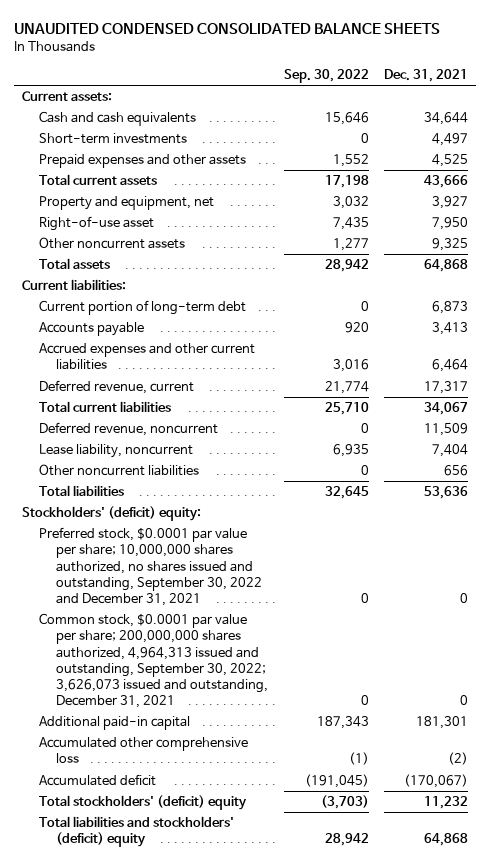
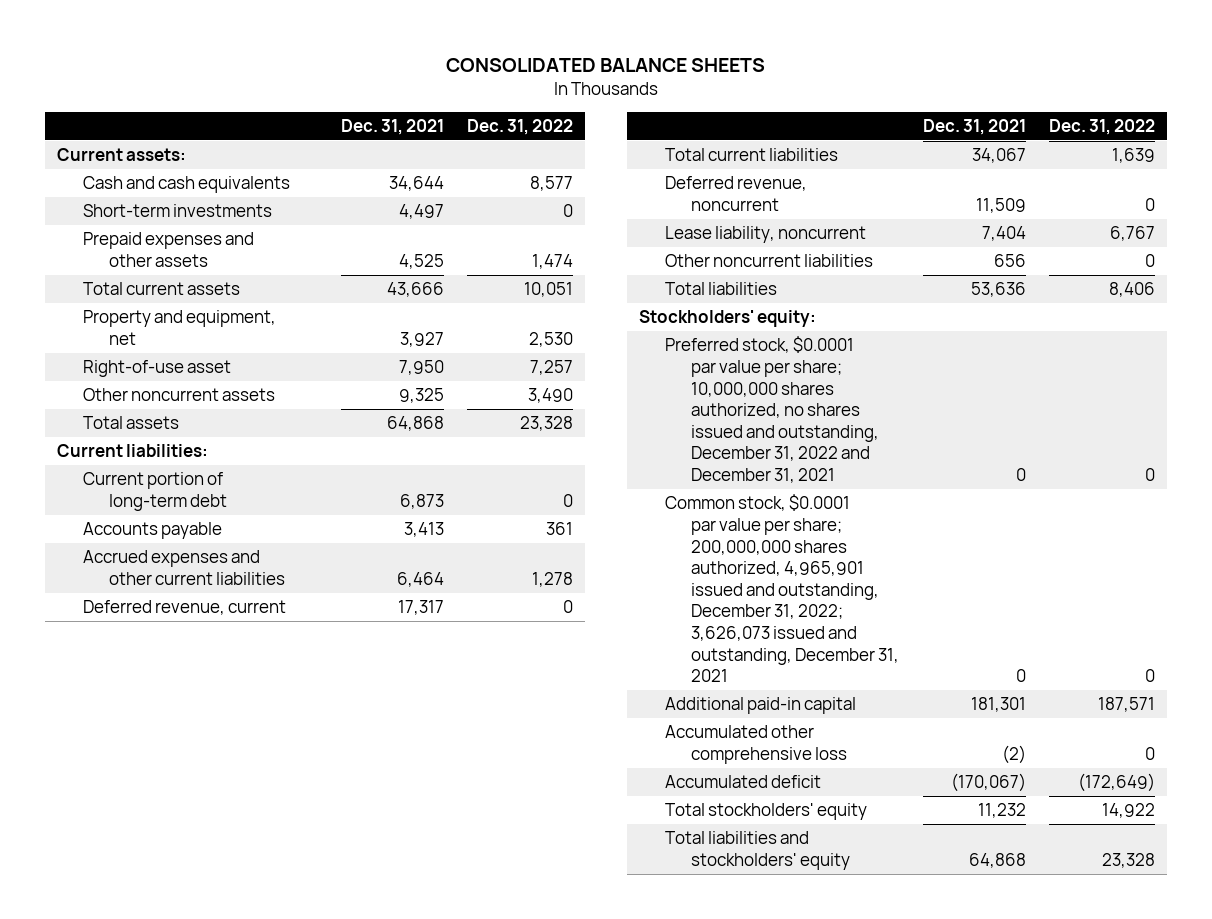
- UNAUDITED CONDENSED CONSOLIDATED BALANCE SHEETS
+ CONSOLIDATED BALANCE SHEETS
- | Sep. 30, 2022 | Dec. 31, 2021
+ | Dec. 31, 2021 | Dec. 31, 2022
- Stockholders' (deficit) equity:
- Preferred stock, $0.0001 par value per share; 10,000,000 shares authorized, no shares issued and outstanding, September 30, 2022 and December 31, 2021 | 0 | 0
- Common stock, $0.0001 par value per share; 200,000,000 shares authorized, 4,964,313 issued and outstanding, September 30, 2022; 3,626,073 issued and outstanding, December 31, 2021 | 0 | 0
+ Stockholders' equity:
+ Preferred stock, $0.0001 par value per share; 10,000,000 shares authorized, no shares issued and outstanding, December 31, 2022 and December 31, 2021 | 0 | 0
+ Common stock, $0.0001 par value per share; 200,000,000 shares authorized, 4,965,901 issued and outstanding, December 31, 2022; 3,626,073 issued and outstanding, December 31, 2021 | 0 | 0
- Total stockholders' (deficit) equity | (3,703) | 11,232
- Total liabilities and stockholders' (deficit) equity | 28,942 | 64,868
+ Total stockholders' equity | 11,232 | 14,922
+ Total liabilities and stockholders' equity | 64,868 | 23,328

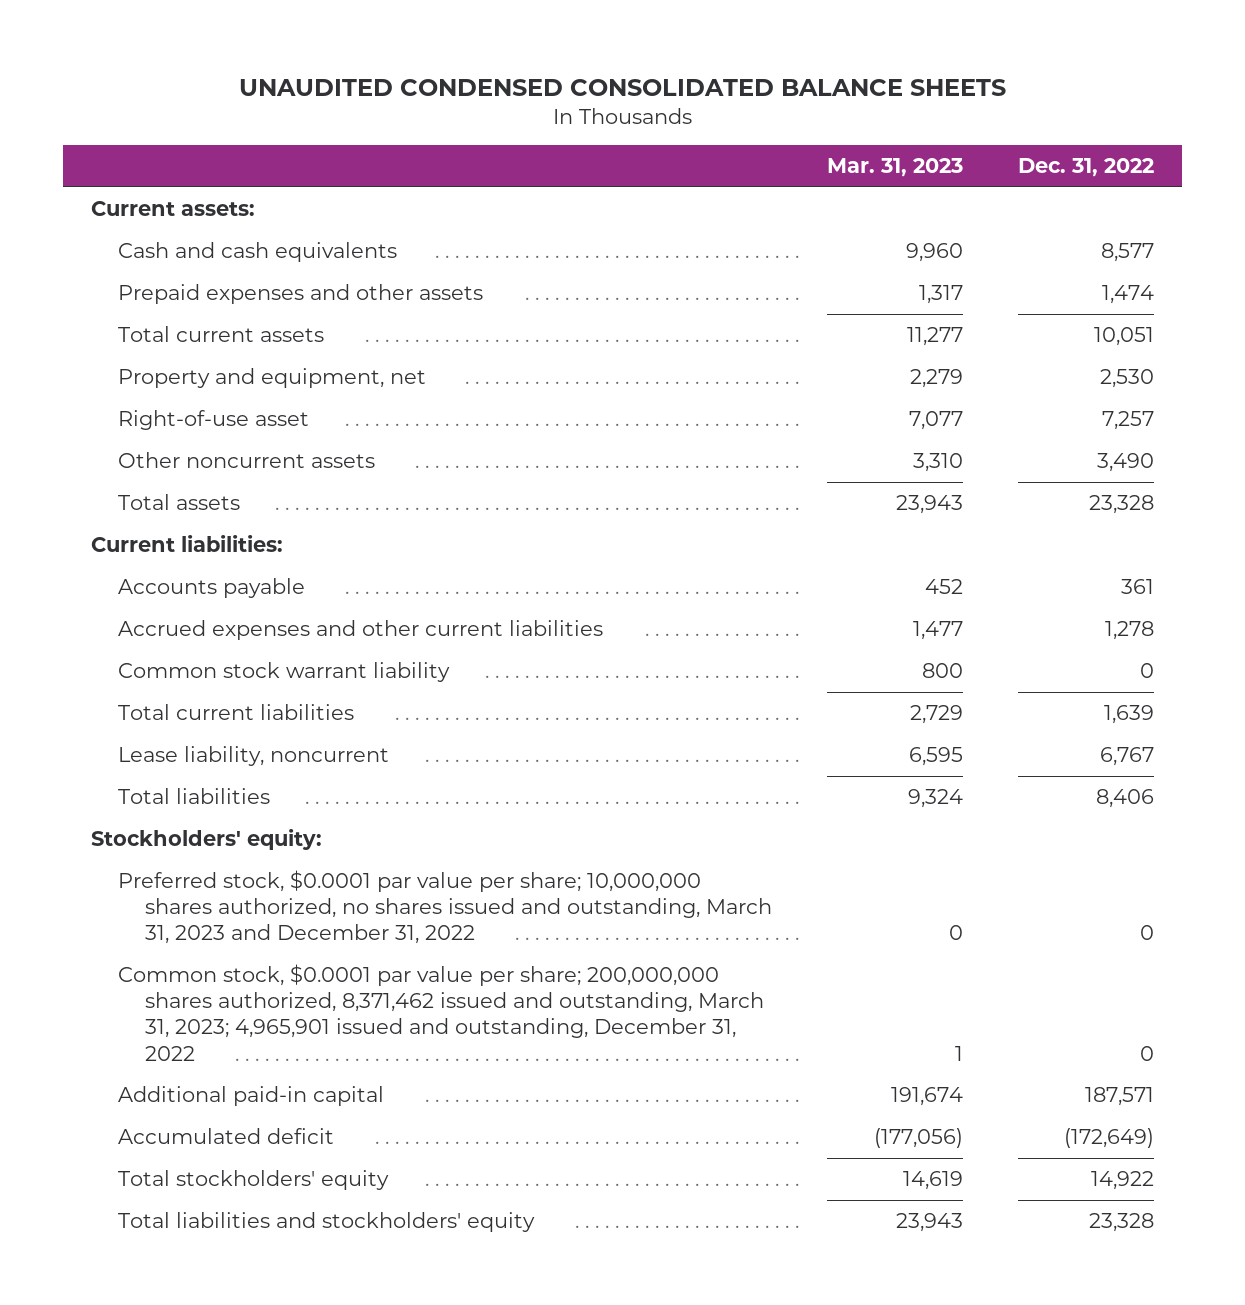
- CONSOLIDATED BALANCE SHEETS
+ UNAUDITED CONDENSED CONSOLIDATED BALANCE SHEETS
- | Dec. 31, 2021 | Dec. 31, 2022
+ | Mar. 31, 2023 | Dec. 31, 2022
- Short-term investments | 4,497 | 0
- Current portion of long-term debt | 6,873 | 0
- Deferred revenue, current | 17,317 | 0
+ Common stock warrant liability | 800 | 0
- Deferred revenue, noncurrent | 11,509 | 0
- Other noncurrent liabilities | 656 | 0
- Preferred stock, $0.0001 par value per share; 10,000,000 shares authorized, no shares issued and outstanding, December 31, 2022 and December 31, 2021 | 0 | 0
- Common stock, $0.0001 par value per share; 200,000,000 shares authorized, 4,965,901 issued and outstanding, December 31, 2022; 3,626,073 issued and outstanding, December 31, 2021 | 0 | 0
+ Preferred stock, $0.0001 par value per share; 10,000,000 shares authorized, no shares issued and outstanding, March 31, 2023 and December 31, 2022 | 0 | 0
+ Common stock, $0.0001 par value per share; 200,000,000 shares authorized, 8,371,462 issued and outstanding, March 31, 2023; 4,965,901 issued and outstanding, December 31, 2022 | 1 | 0
- Accumulated other comprehensive loss | (2) | 0

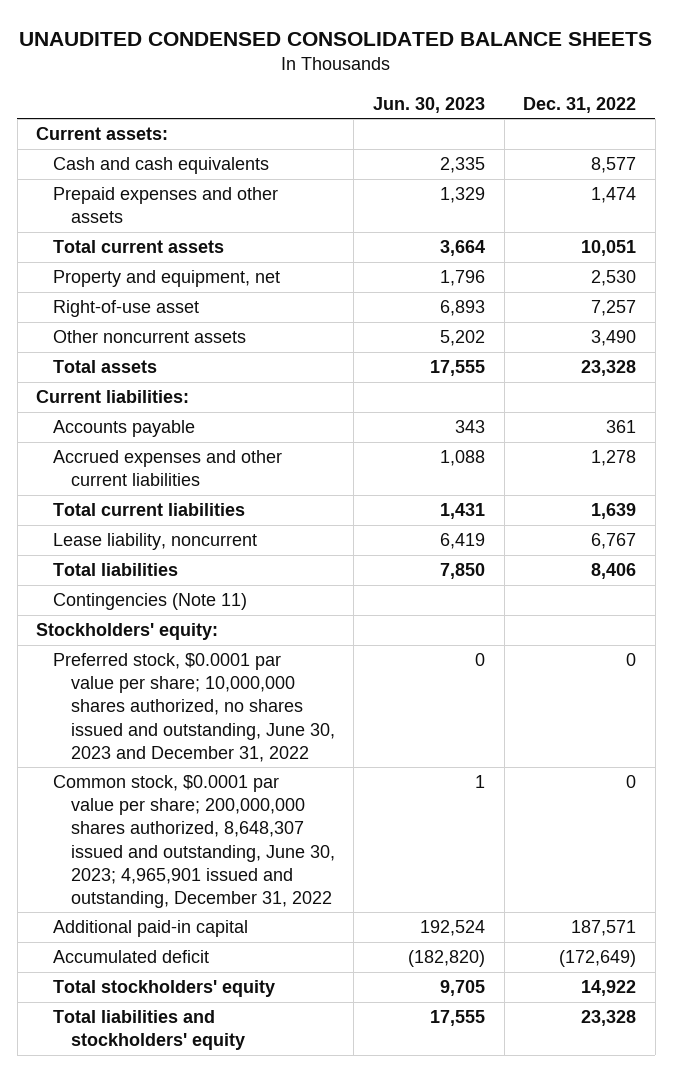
- | Mar. 31, 2023 | Dec. 31, 2022
+ | Jun. 30, 2023 | Dec. 31, 2022
- Common stock warrant liability | 800 | 0
+ Contingencies (Note 11)
- Preferred stock, $0.0001 par value per share; 10,000,000 shares authorized, no shares issued and outstanding, March 31, 2023 and December 31, 2022 | 0 | 0
- Common stock, $0.0001 par value per share; 200,000,000 shares authorized, 8,371,462 issued and outstanding, March 31, 2023; 4,965,901 issued and outstanding, December 31, 2022 | 1 | 0
+ Preferred stock, $0.0001 par value per share; 10,000,000 shares authorized, no shares issued and outstanding, June 30, 2023 and December 31, 2022 | 0 | 0
+ Common stock, $0.0001 par value per share; 200,000,000 shares authorized, 8,648,307 issued and outstanding, June 30, 2023; 4,965,901 issued and outstanding, December 31, 2022 | 1 | 0

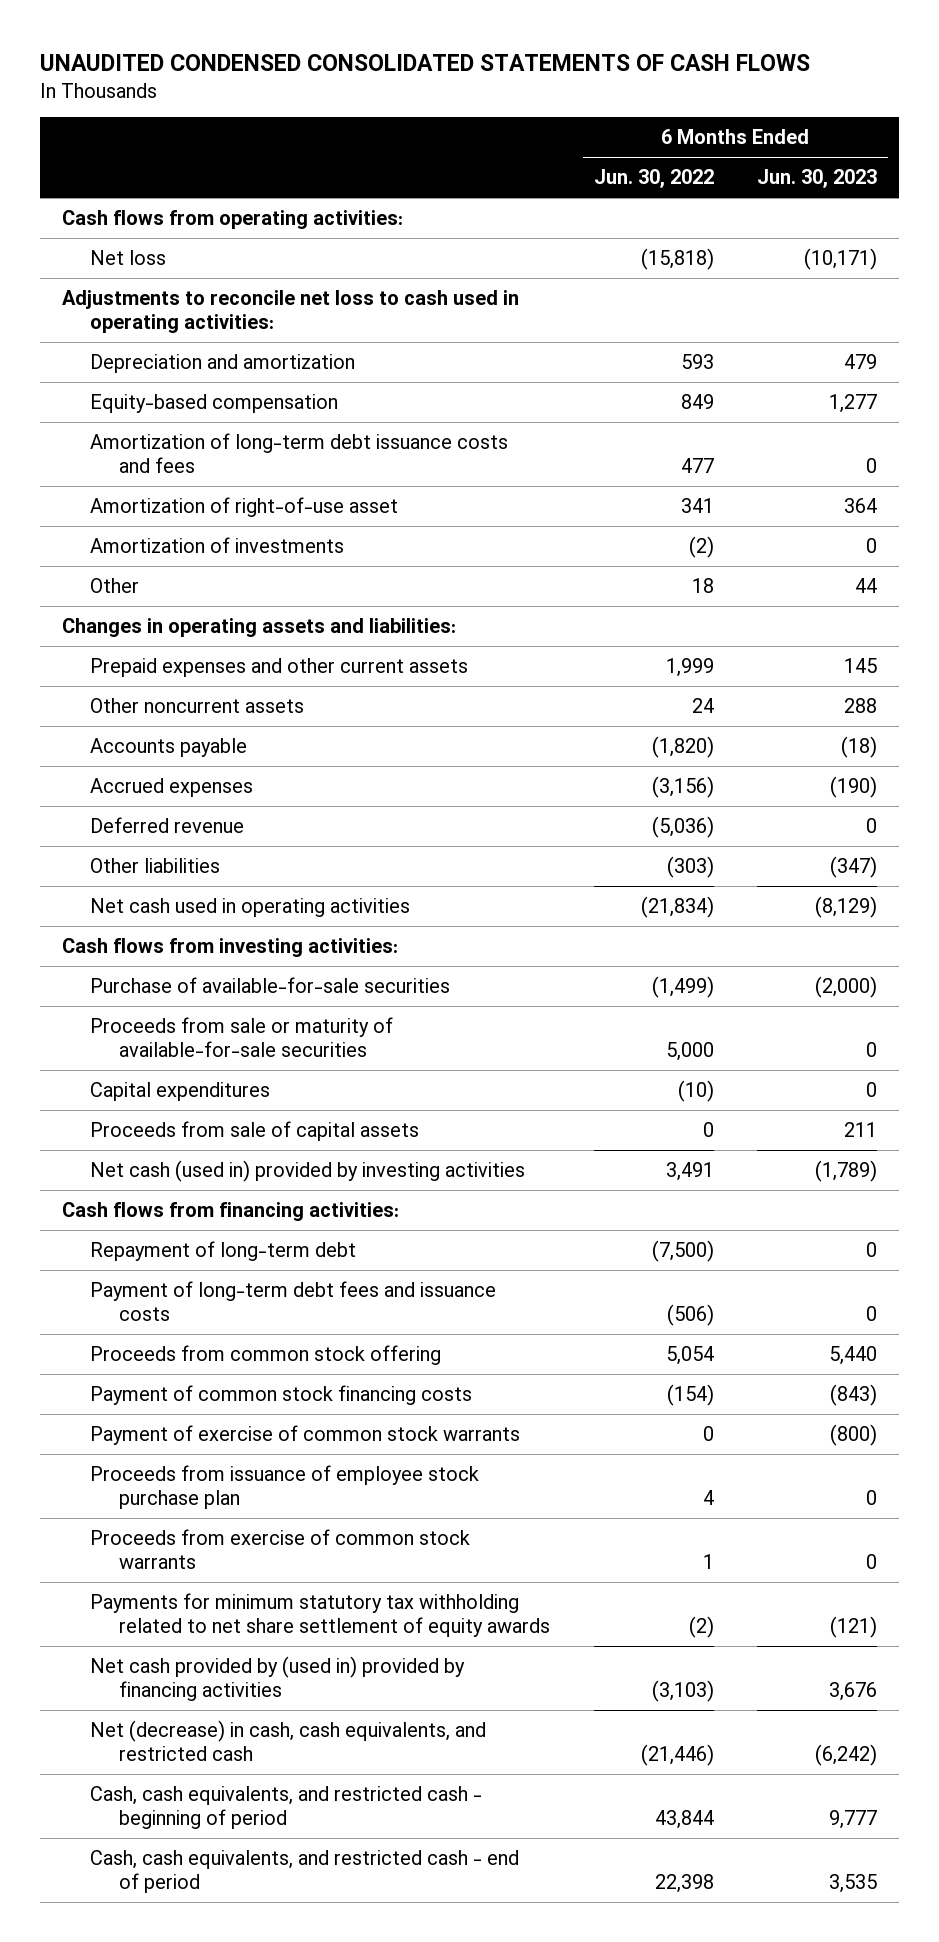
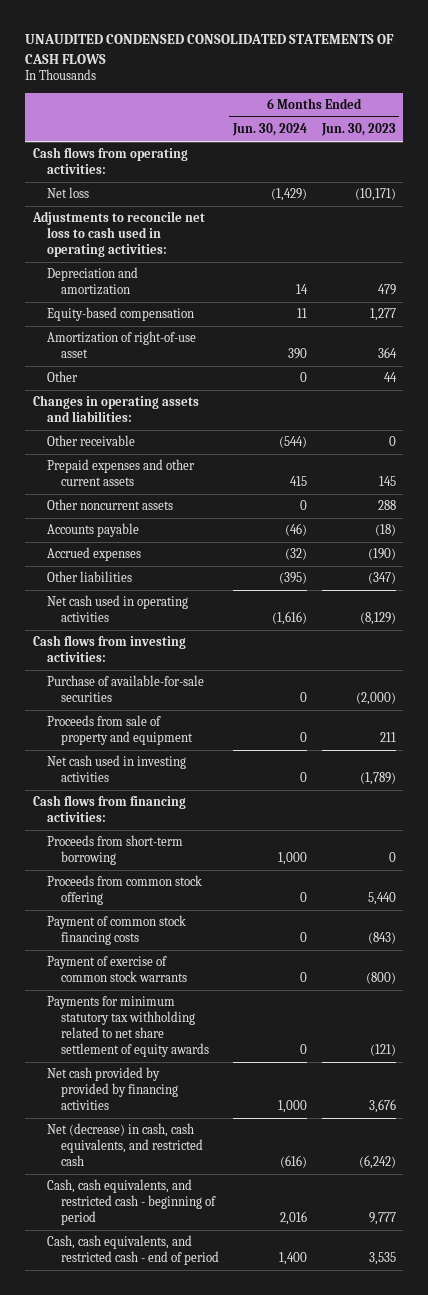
- | 6 Months Ended Jun. 30, 2022 | 6 Months Ended Jun. 30, 2023
+ | 6 Months Ended Jun. 30, 2024 | 6 Months Ended Jun. 30, 2023
- Amortization of long-term debt issuance costs and fees | 477 | 0
- Amortization of investments | (2) | 0
+ Other receivable | (544) | 0
- Deferred revenue | (5,036) | 0
- Proceeds from sale or maturity of available-for-sale securities | 5,000 | 0
- Capital expenditures | (10) | 0
- Proceeds from sale of capital assets | 0 | 211
- Net cash (used in) provided by investing activities | 3,491 | (1,789)
+ Proceeds from sale of property and equipment | 0 | 211
+ Net cash used in investing activities | 0 | (1,789)
- Repayment of long-term debt | (7,500) | 0
- Payment of long-term debt fees and issuance costs | (506) | 0
+ Proceeds from short-term borrowing | 1,000 | 0
- Proceeds from issuance of employee stock purchase plan | 4 | 0
- Proceeds from exercise of common stock warrants | 1 | 0
- Net cash provided by (used in) provided by financing activities | (3,103) | 3,676
+ Net cash provided by provided by financing activities | 1,000 | 3,676

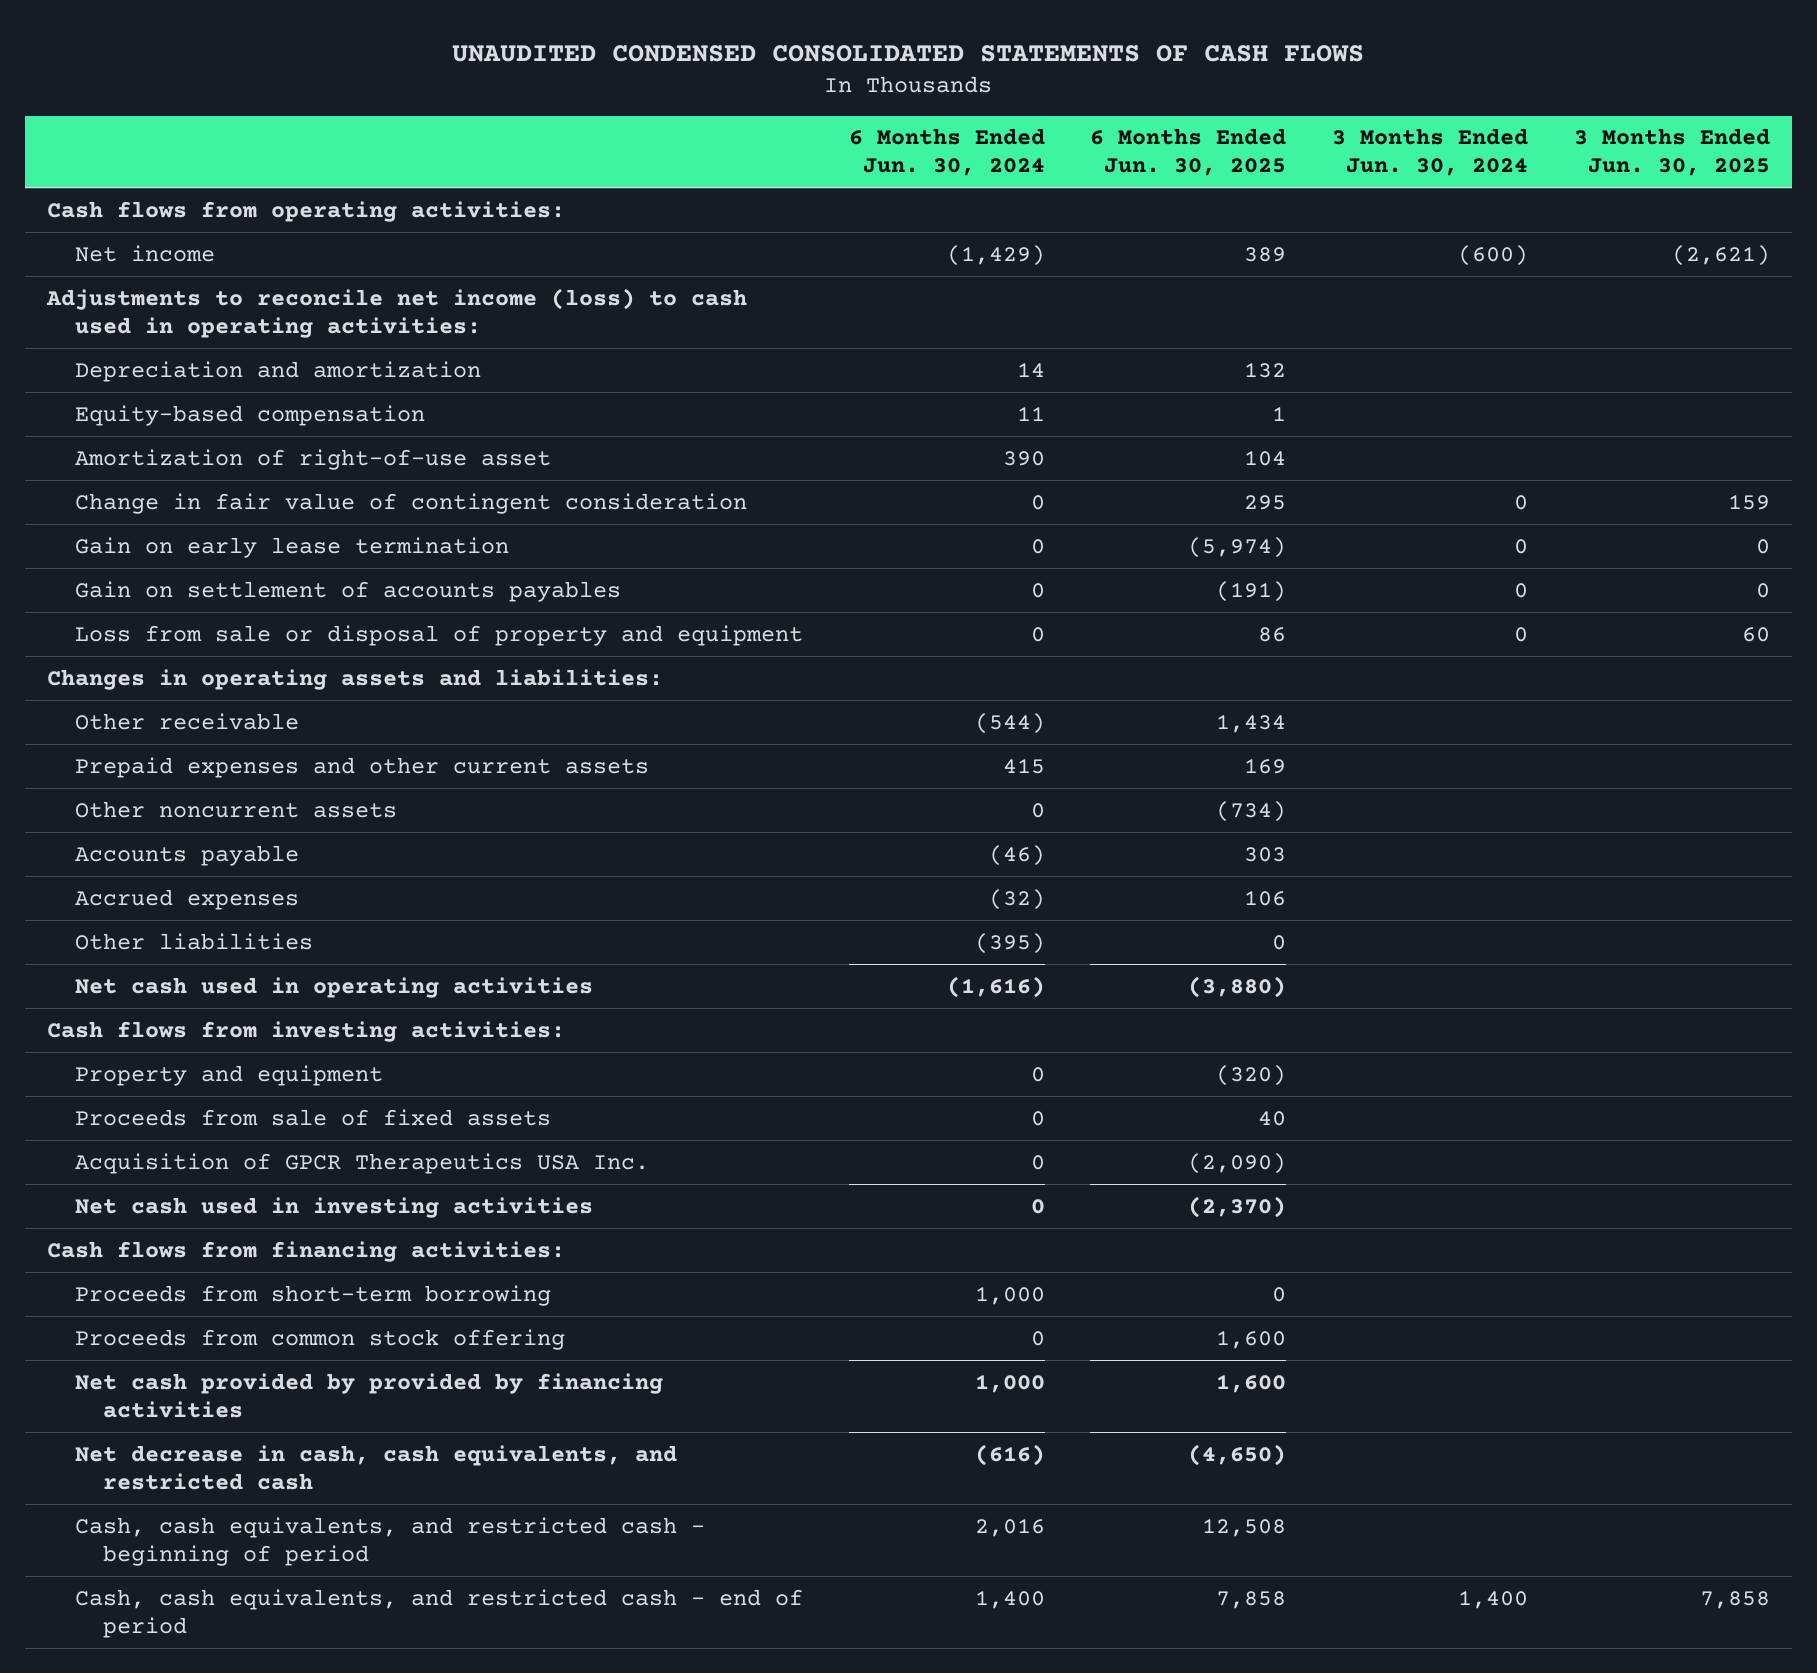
- | 6 Months Ended Jun. 30, 2024 | 6 Months Ended Jun. 30, 2023
+ | 6 Months Ended Jun. 30, 2024 | 6 Months Ended Jun. 30, 2025 | 3 Months Ended Jun. 30, 2024 | 3 Months Ended Jun. 30, 2025
- Net loss | (1,429) | (10,171)
- Adjustments to reconcile net loss to cash used in operating activities:
+ Net income | (1,429) | 389 | (600) | (2,621)
+ Adjustments to reconcile net income (loss) to cash used in operating activities:
- Other | 0 | 44
+ Change in fair value of contingent consideration | 0 | 295 | 0 | 159
+ Gain on early lease termination | 0 | (5,974) | 0 | 0
+ Gain on settlement of accounts payables | 0 | (191) | 0 | 0
+ Loss from sale or disposal of property and equipment | 0 | 86 | 0 | 60
- Purchase of available-for-sale securities | 0 | (2,000)
- Proceeds from sale of property and equipment | 0 | 211
+ Property and equipment | 0 | (320) | |
+ Proceeds from sale of fixed assets | 0 | 40 | |
+ Acquisition of GPCR Therapeutics USA Inc. | 0 | (2,090) | |
- Payment of common stock financing costs | 0 | (843)
- Payment of exercise of common stock warrants | 0 | (800)
- Payments for minimum statutory tax withholding related to net share settlement of equity awards | 0 | (121)
- Net (decrease) in cash, cash equivalents, and restricted cash | (616) | (6,242)
+ Net decrease in cash, cash equivalents, and restricted cash | (616) | (4,650) | |

